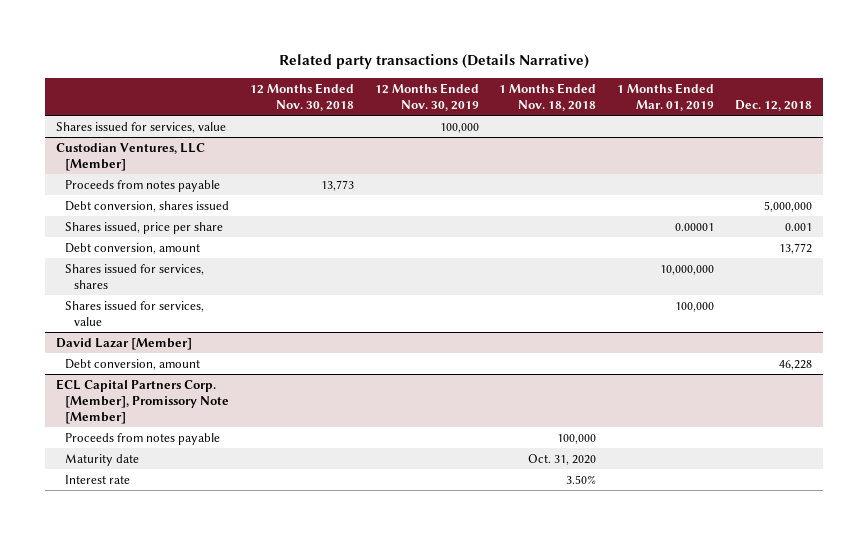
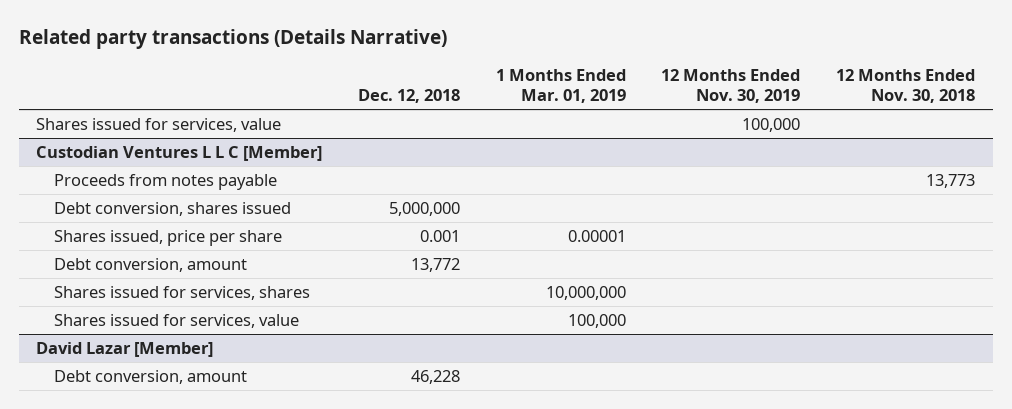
- | 12 Months Ended Nov. 30, 2018 | 12 Months Ended Nov. 30, 2019 | 1 Months Ended Nov. 18, 2018 | 1 Months Ended Mar. 01, 2019 | Dec. 12, 2018
+ | Dec. 12, 2018 | 1 Months Ended Mar. 01, 2019 | 12 Months Ended Nov. 30, 2019 | 12 Months Ended Nov. 30, 2018
- Custodian Ventures, LLC [Member]
+ Custodian Ventures L L C [Member]
- ECL Capital Partners Corp. [Member], Promissory Note [Member]
- Proceeds from notes payable | | | 100,000 | |
- Maturity date | | | Oct. 31, 2020 | |
- Interest rate | | | 3.50% | |

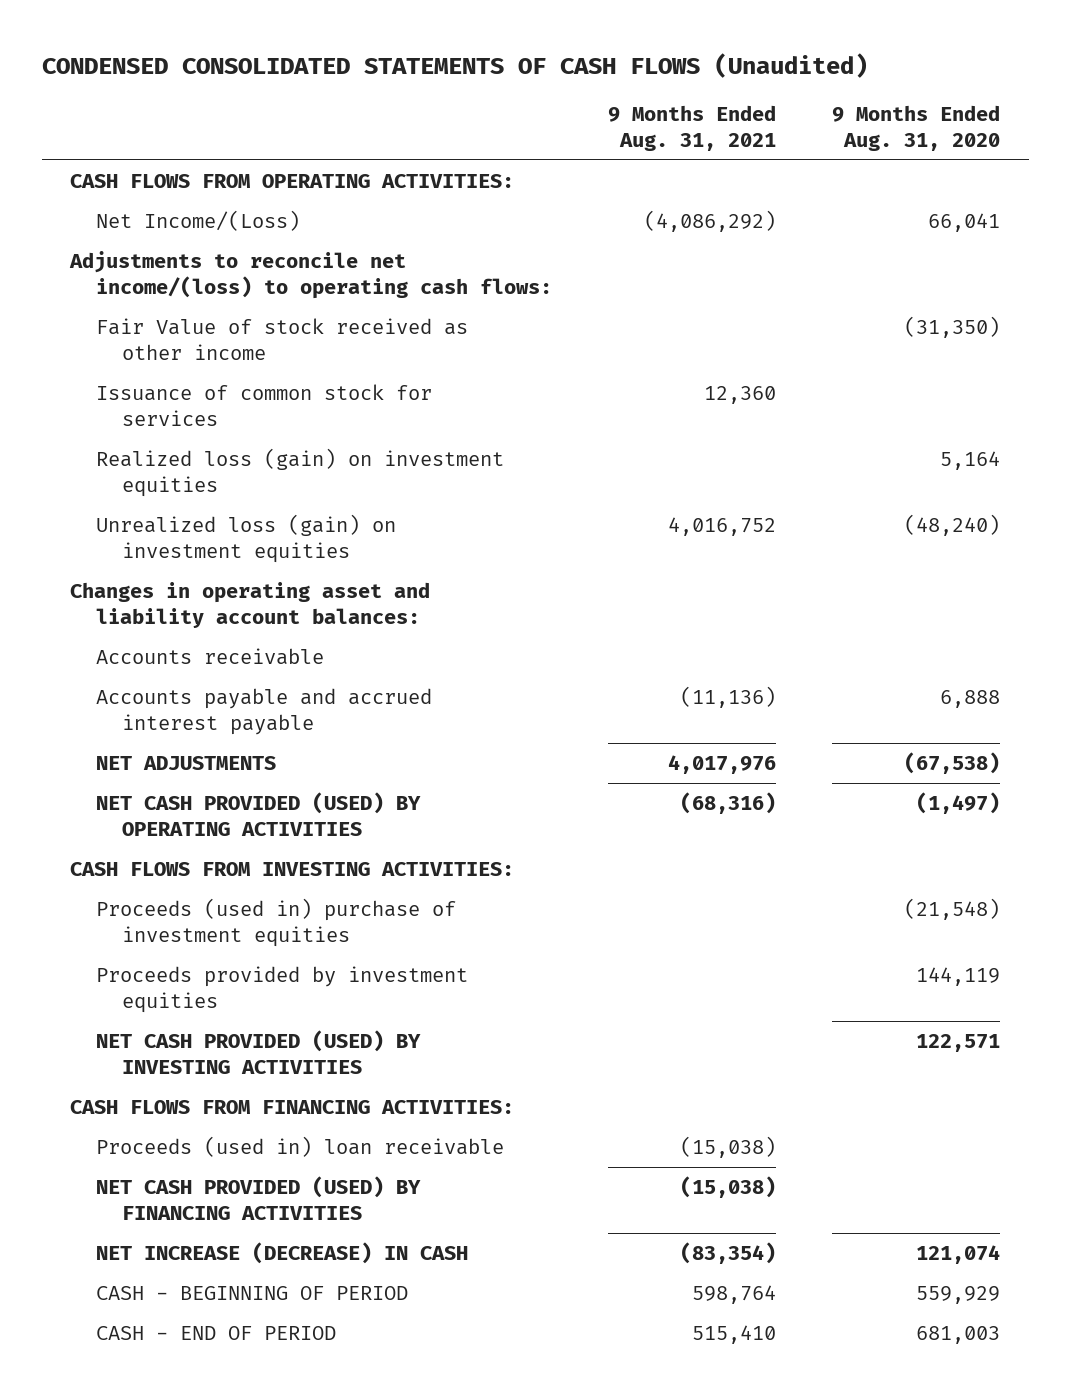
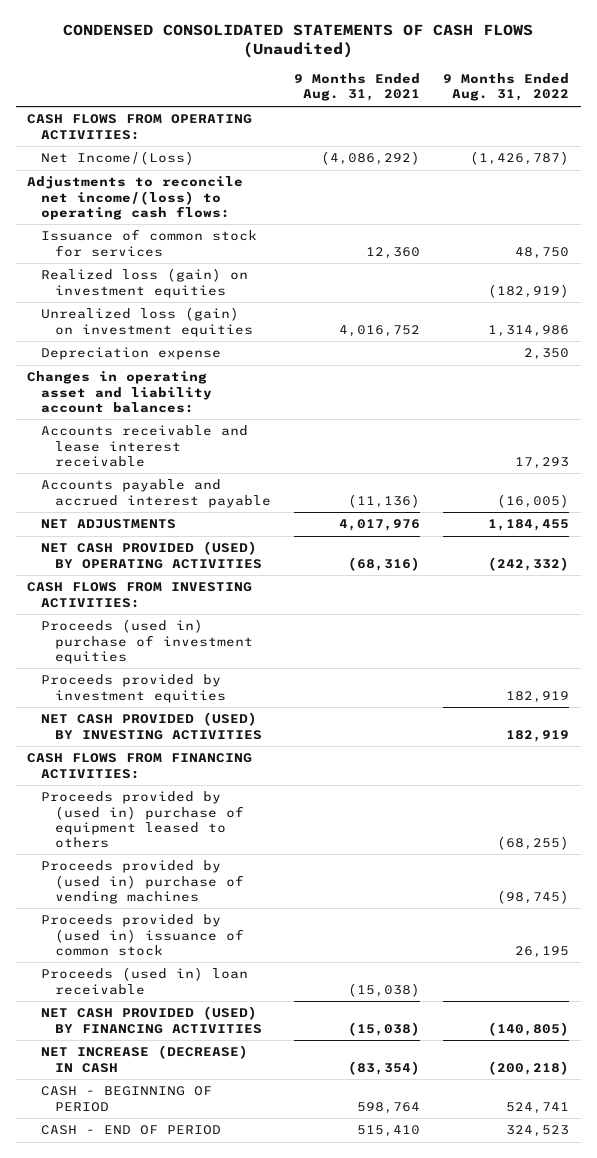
- | 9 Months Ended Aug. 31, 2021 | 9 Months Ended Aug. 31, 2020
+ | 9 Months Ended Aug. 31, 2021 | 9 Months Ended Aug. 31, 2022
- Fair Value of stock received as other income | | (31,350)
+ Depreciation expense | | 2,350
- Accounts receivable
+ Accounts receivable and lease interest receivable | | 17,293
+ Proceeds provided by (used in) purchase of equipment leased to others | | (68,255)
+ Proceeds provided by (used in) purchase of vending machines | | (98,745)
+ Proceeds provided by (used in) issuance of common stock | | 26,195

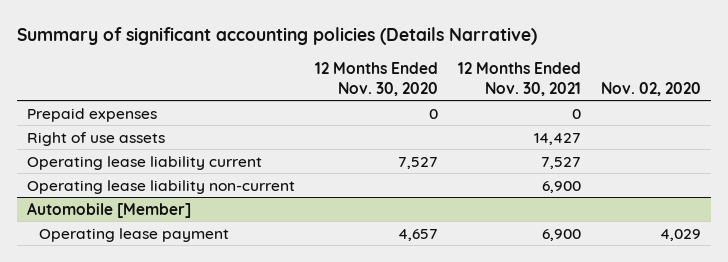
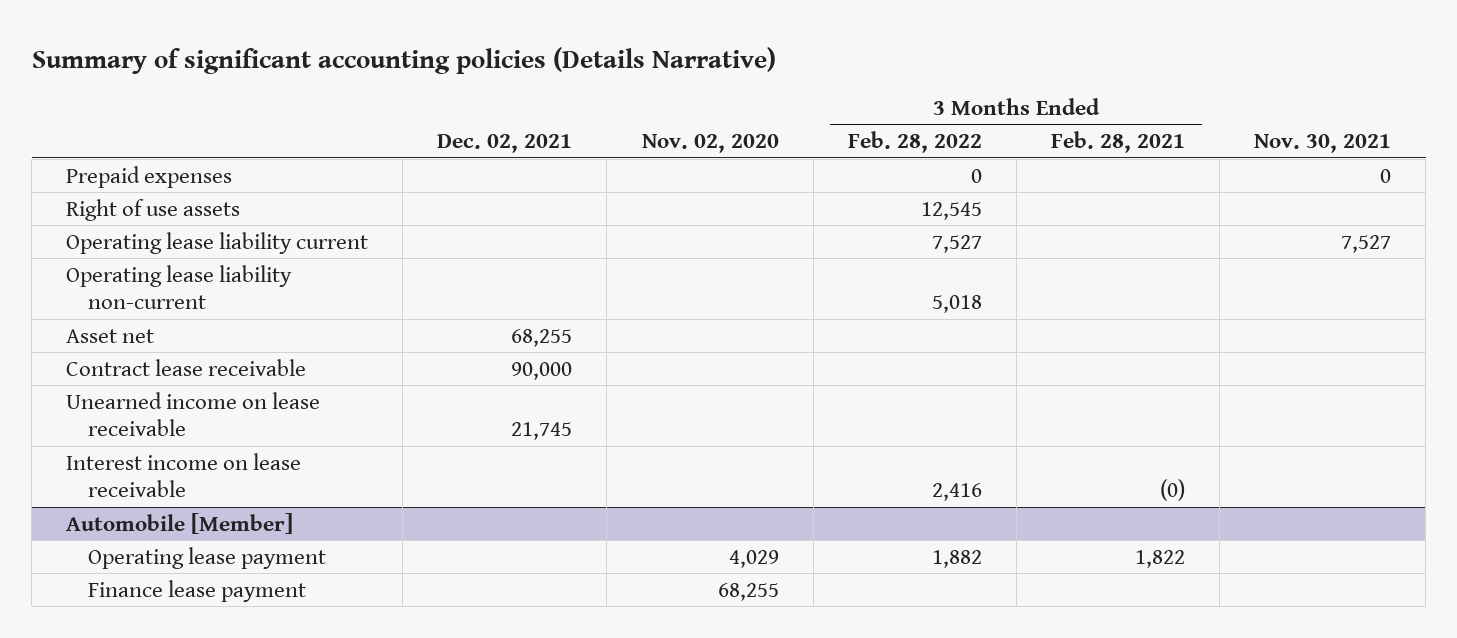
- | 12 Months Ended Nov. 30, 2020 | 12 Months Ended Nov. 30, 2021 | Nov. 02, 2020
+ | Dec. 02, 2021 | Nov. 02, 2020 | 3 Months Ended Feb. 28, 2022 | 3 Months Ended Feb. 28, 2021 | Nov. 30, 2021
+ Asset net | 68,255 | | | |
+ Contract lease receivable | 90,000 | | | |
+ Unearned income on lease receivable | 21,745 | | | |
+ Interest income on lease receivable | | | 2,416 | (0) |
@ Automobile [Member]
+ Finance lease payment | | 68,255 | | |

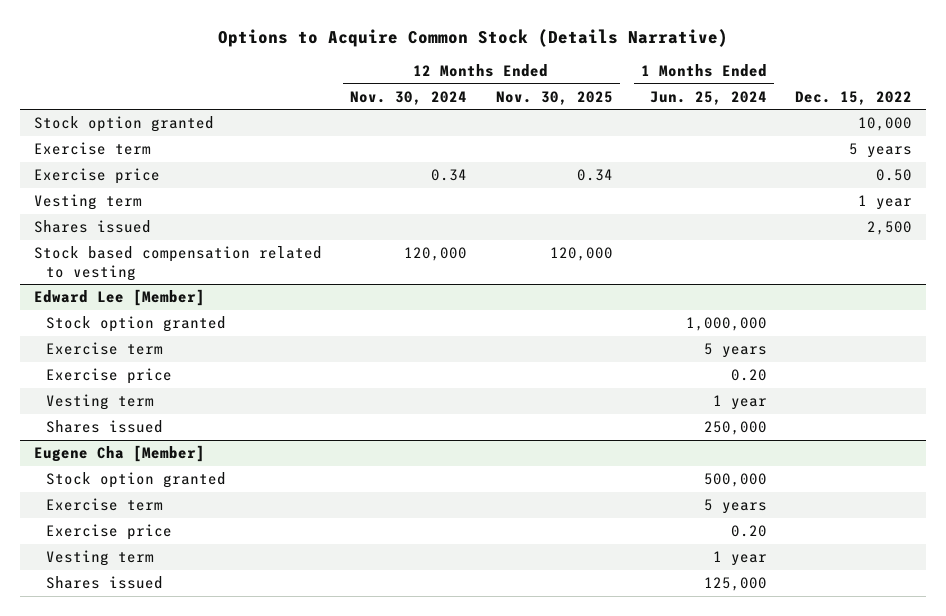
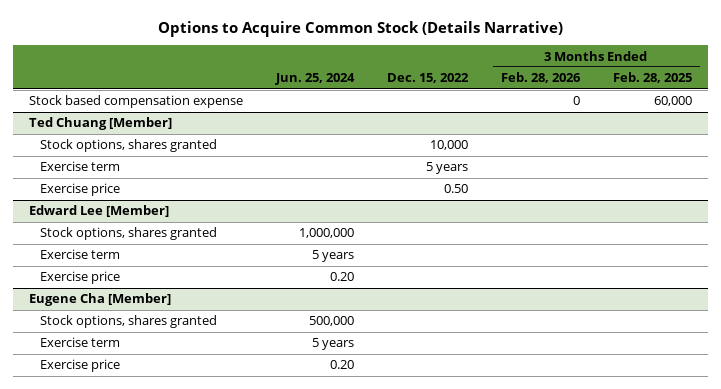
- | 12 Months Ended Nov. 30, 2024 | 12 Months Ended Nov. 30, 2025 | 1 Months Ended Jun. 25, 2024 | Dec. 15, 2022
+ | Jun. 25, 2024 | Dec. 15, 2022 | 3 Months Ended Feb. 28, 2026 | 3 Months Ended Feb. 28, 2025
- Stock option granted | | | | 10,000
- Exercise term | | | | 5 years
- Exercise price | 0.34 | 0.34 | | 0.50
- Vesting term | | | | 1 year
- Shares issued | | | | 2,500
- Stock based compensation related to vesting | 120,000 | 120,000 | |
+ Stock based compensation expense | | | 0 | 60,000
+ Ted Chuang [Member]
+ Stock options, shares granted | | 10,000 | |
+ Exercise term | | 5 years | |
+ Exercise price | | 0.50 | |
@ Edward Lee [Member]
- Stock option granted | | | 1,000,000 |
+ Stock options, shares granted | 1,000,000 | | |
- Vesting term | | | 1 year |
- Shares issued | | | 250,000 |
@ Eugene Cha [Member]
- Stock option granted | | | 500,000 |
+ Stock options, shares granted | 500,000 | | |
- Vesting term | | | 1 year |
- Shares issued | | | 125,000 |

